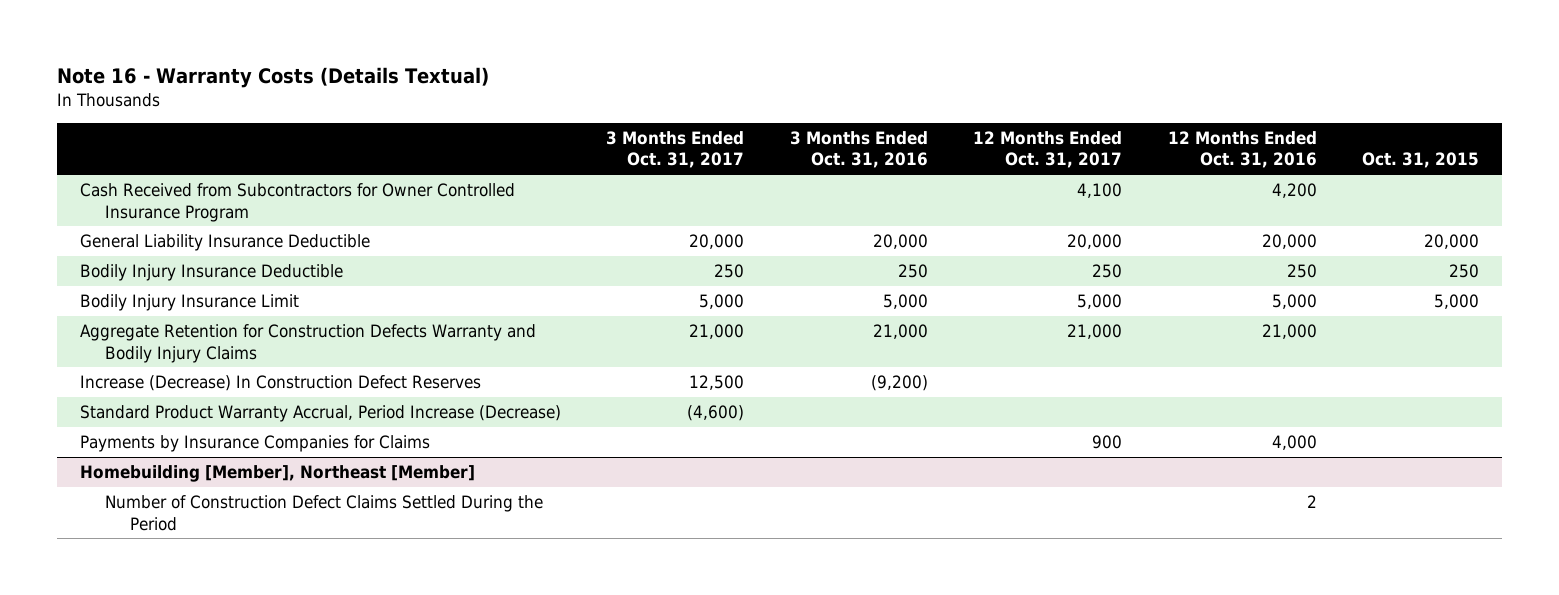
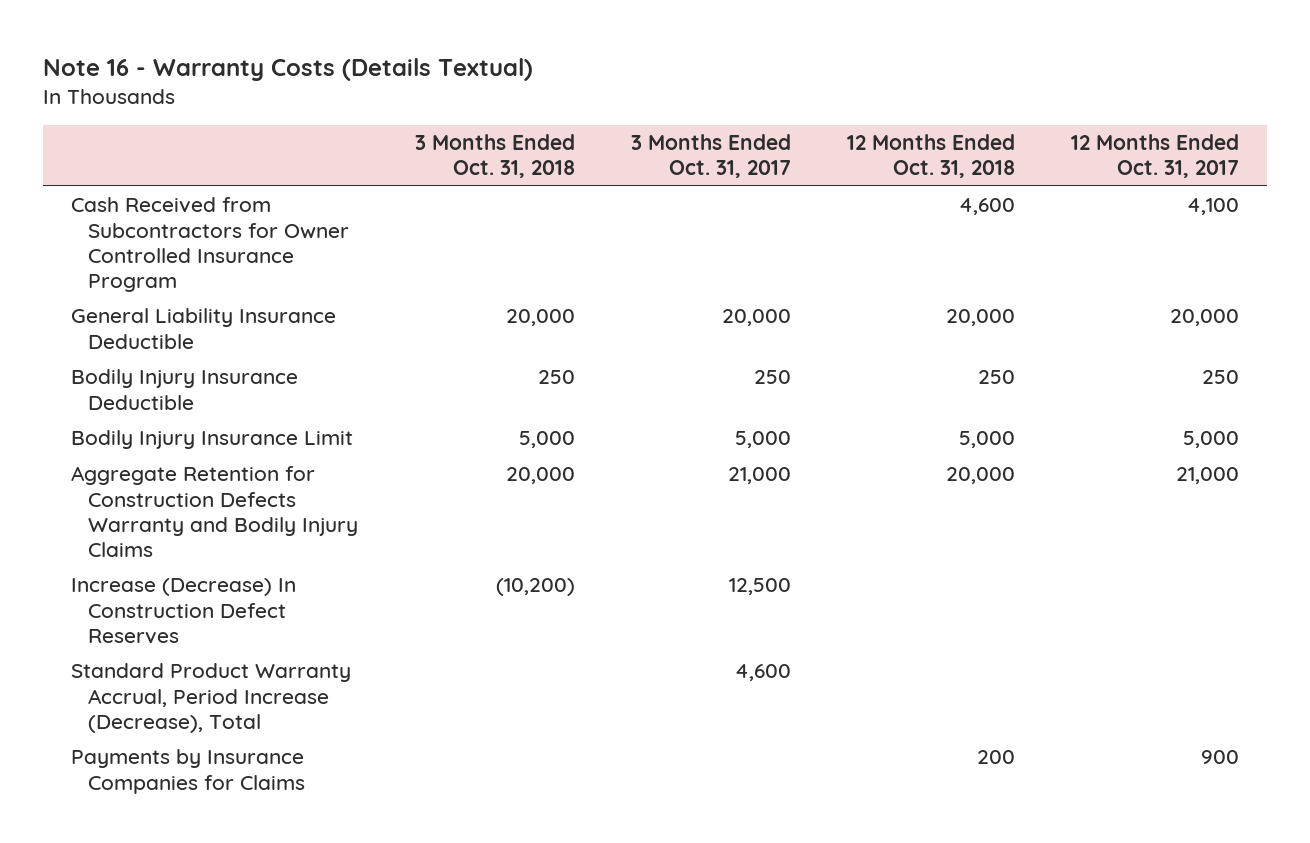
- | 3 Months Ended Oct. 31, 2017 | 3 Months Ended Oct. 31, 2016 | 12 Months Ended Oct. 31, 2017 | 12 Months Ended Oct. 31, 2016 | Oct. 31, 2015
+ | 3 Months Ended Oct. 31, 2018 | 3 Months Ended Oct. 31, 2017 | 12 Months Ended Oct. 31, 2018 | 12 Months Ended Oct. 31, 2017
- Standard Product Warranty Accrual, Period Increase (Decrease) | (4,600) | | | |
+ Standard Product Warranty Accrual, Period Increase (Decrease), Total | | 4,600 | |
- Homebuilding [Member], Northeast [Member]
- Number of Construction Defect Claims Settled During the Period | | | | 2 |

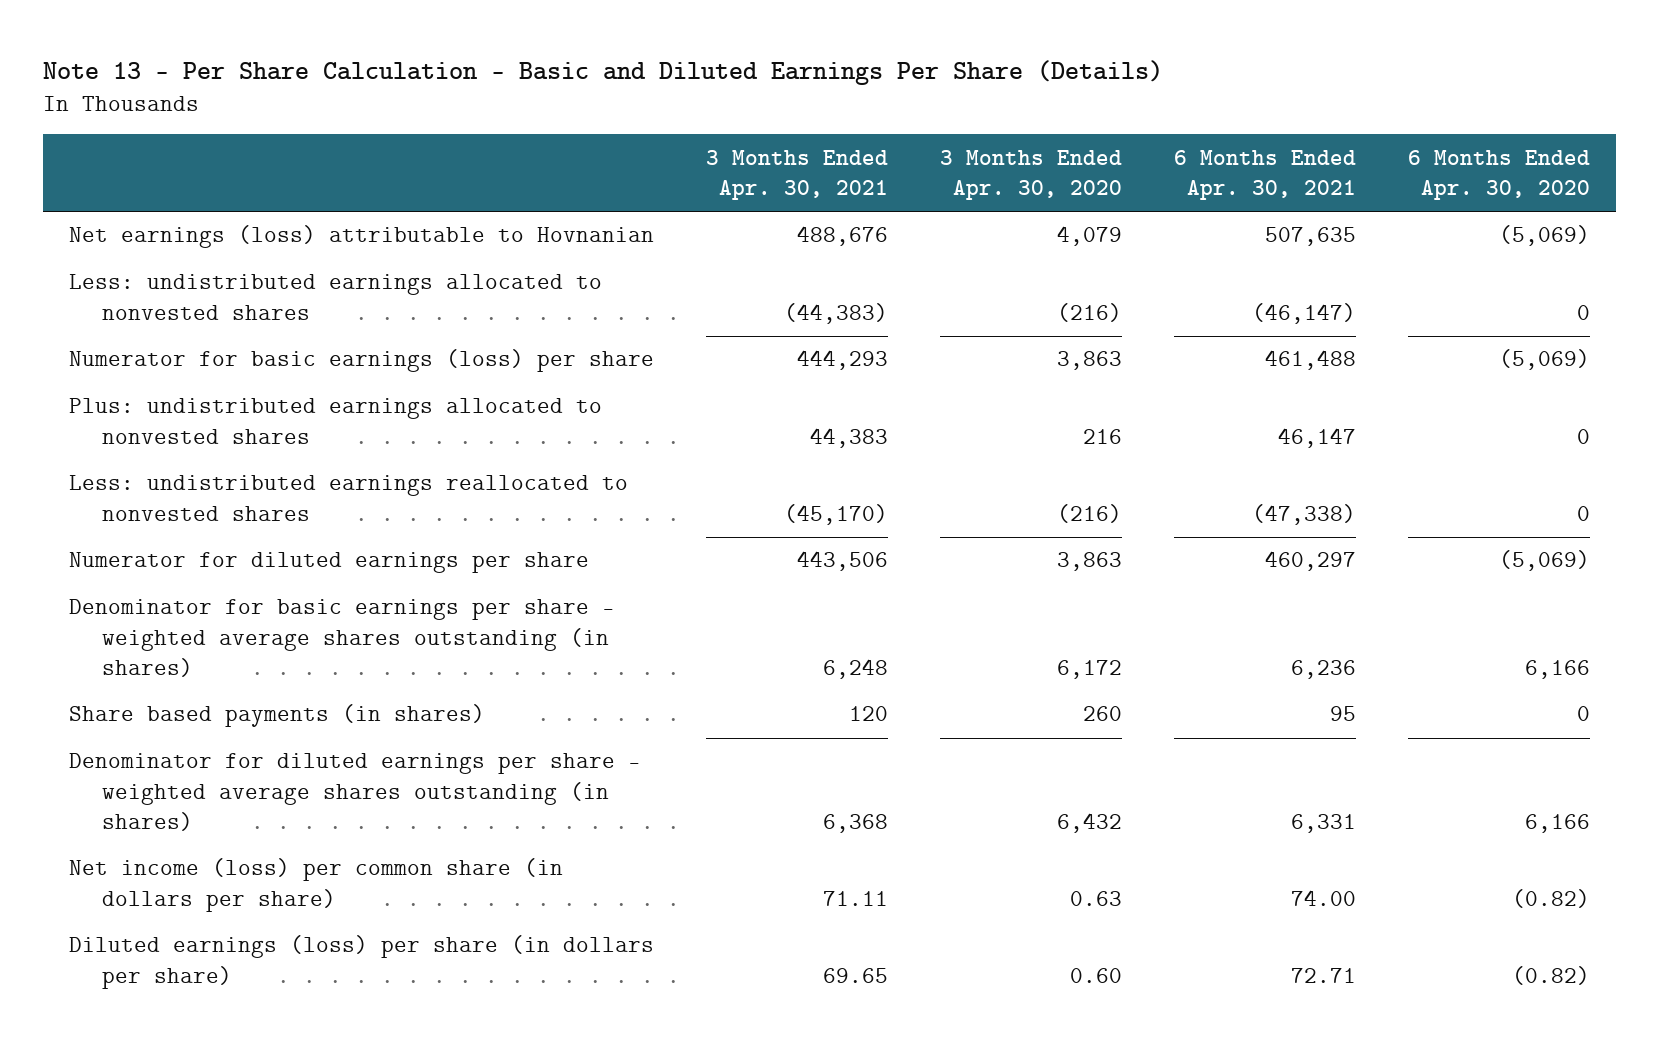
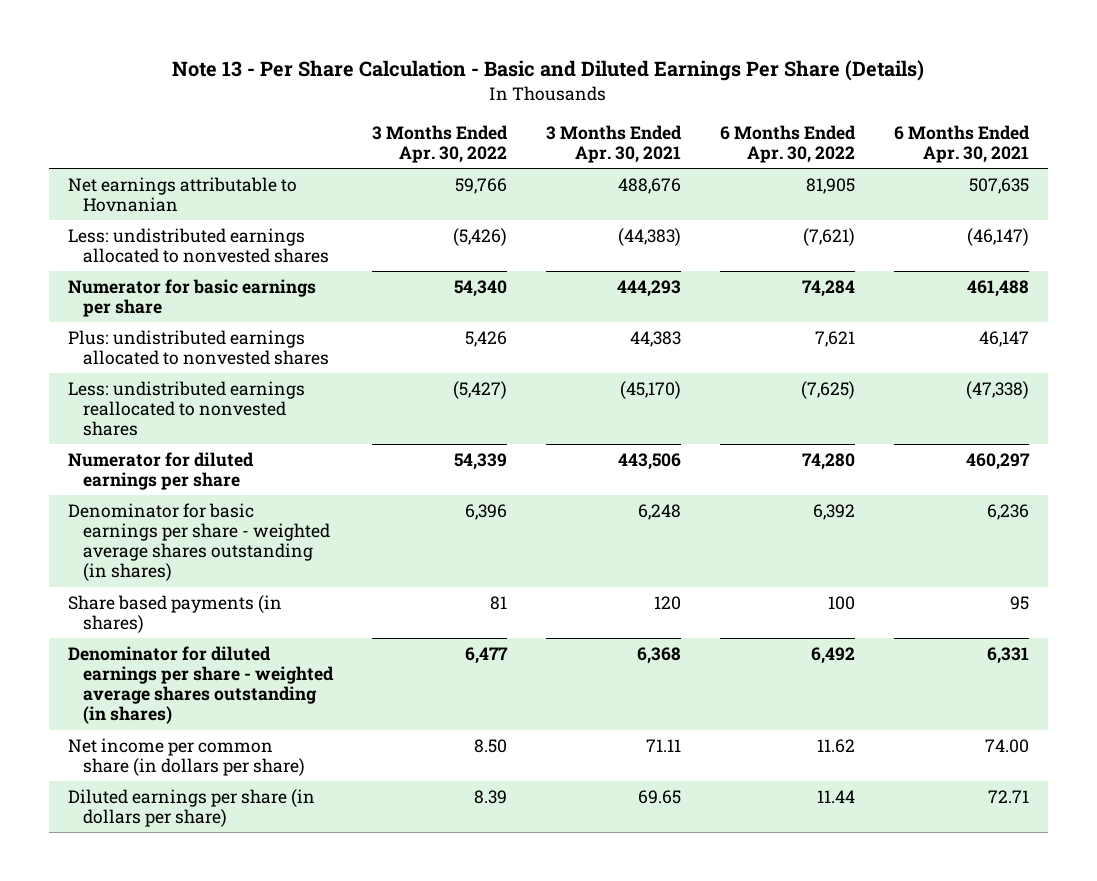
- | 3 Months Ended Apr. 30, 2021 | 3 Months Ended Apr. 30, 2020 | 6 Months Ended Apr. 30, 2021 | 6 Months Ended Apr. 30, 2020
+ | 3 Months Ended Apr. 30, 2022 | 3 Months Ended Apr. 30, 2021 | 6 Months Ended Apr. 30, 2022 | 6 Months Ended Apr. 30, 2021
- Net earnings (loss) attributable to Hovnanian | 488,676 | 4,079 | 507,635 | (5,069)
+ Net earnings attributable to Hovnanian | 59,766 | 488,676 | 81,905 | 507,635
- Numerator for basic earnings (loss) per share | 444,293 | 3,863 | 461,488 | (5,069)
+ Numerator for basic earnings per share | 54,340 | 444,293 | 74,284 | 461,488
- Net income (loss) per common share (in dollars per share) | 71.11 | 0.63 | 74.00 | (0.82)
- Diluted earnings (loss) per share (in dollars per share) | 69.65 | 0.60 | 72.71 | (0.82)
+ Net income per common share (in dollars per share) | 8.50 | 71.11 | 11.62 | 74.00
+ Diluted earnings per share (in dollars per share) | 8.39 | 69.65 | 11.44 | 72.71

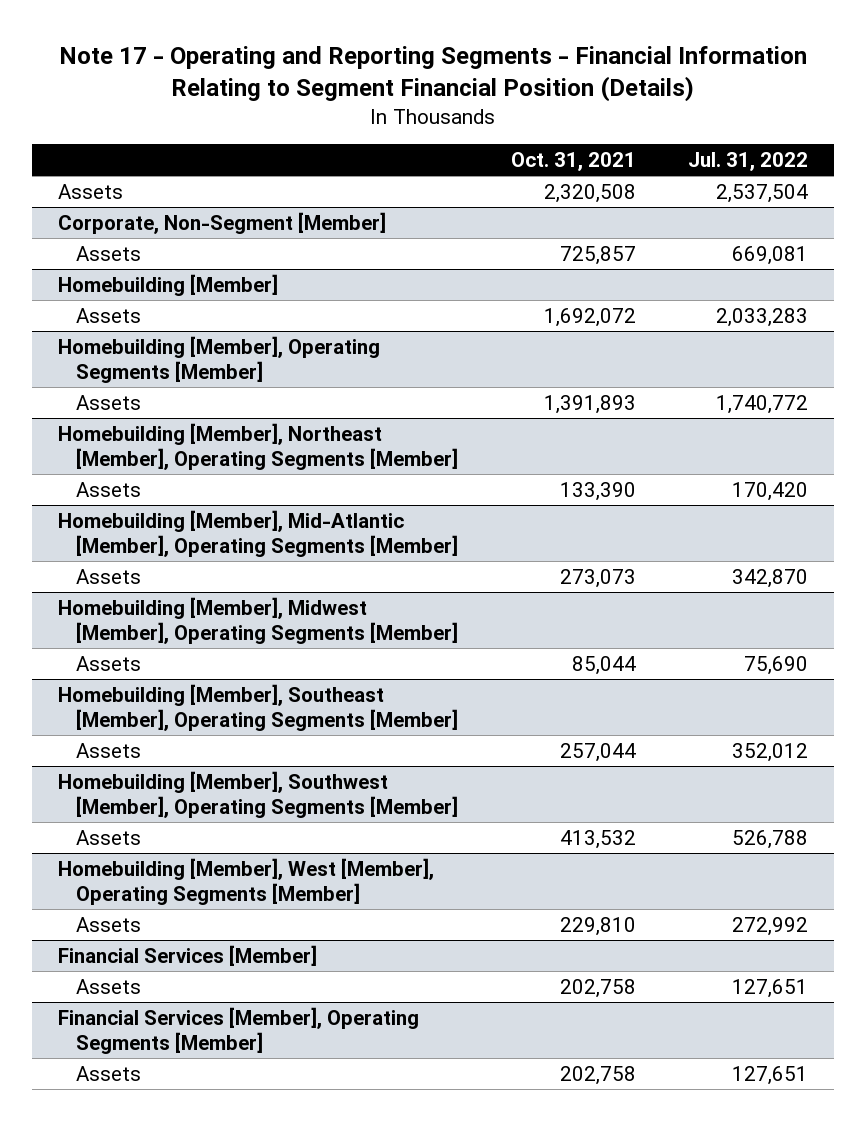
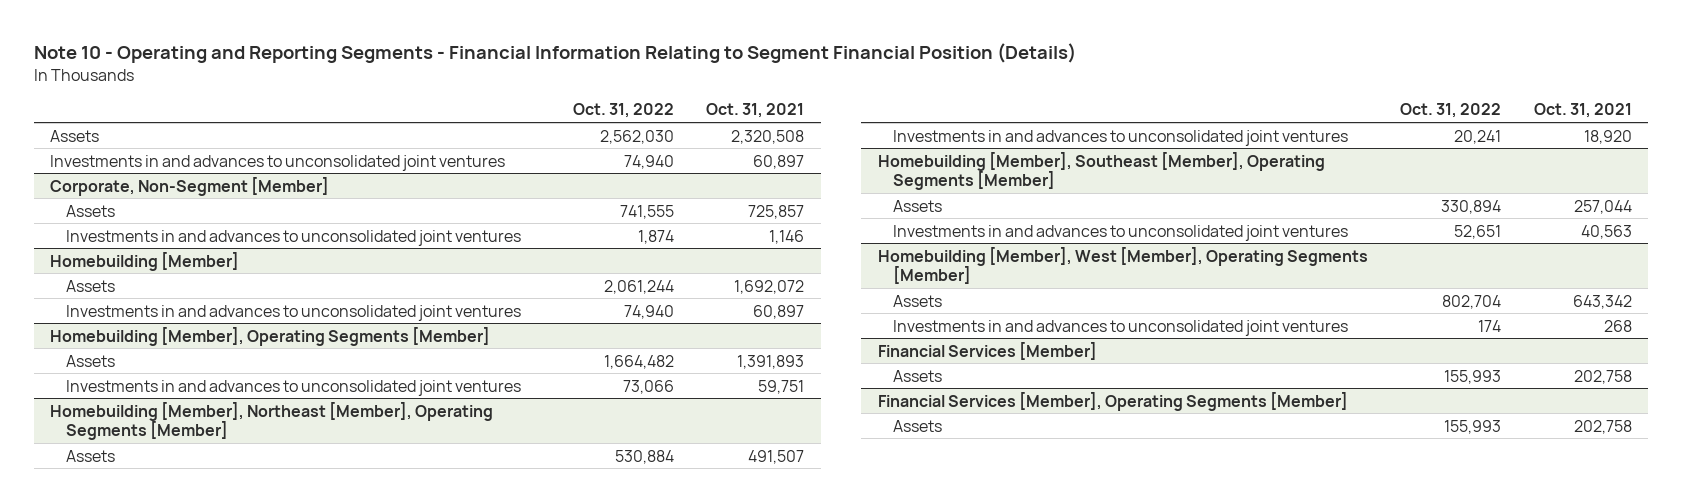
- Note 17 - Operating and Reporting Segments - Financial Information Relating to Segment Financial Position (Details)
+ Note 10 - Operating and Reporting Segments - Financial Information Relating to Segment Financial Position (Details)
- | Oct. 31, 2021 | Jul. 31, 2022
+ | Oct. 31, 2022 | Oct. 31, 2021
+ Investments in and advances to unconsolidated joint ventures | 74,940 | 60,897
@ Corporate, Non-Segment [Member]
+ Investments in and advances to unconsolidated joint ventures | 1,874 | 1,146
@ Homebuilding [Member]
+ Investments in and advances to unconsolidated joint ventures | 74,940 | 60,897
@ Homebuilding [Member], Operating Segments [Member]
+ Investments in and advances to unconsolidated joint ventures | 73,066 | 59,751
@ Homebuilding [Member], Northeast [Member], Operating Segments [Member]
- Assets | 133,390 | 170,420
- Homebuilding [Member], Mid-Atlantic [Member], Operating Segments [Member]
- Assets | 273,073 | 342,870
- Homebuilding [Member], Midwest [Member], Operating Segments [Member]
- Assets | 85,044 | 75,690
@ Homebuilding [Member], Northeast [Member], Operating Segments [Member]
+ Assets | 530,884 | 491,507
+ Investments in and advances to unconsolidated joint ventures | 20,241 | 18,920
- Homebuilding [Member], Southwest [Member], Operating Segments [Member]
- Assets | 413,532 | 526,788
@ Homebuilding [Member], Southeast [Member], Operating Segments [Member]
+ Investments in and advances to unconsolidated joint ventures | 52,651 | 40,563
@ Homebuilding [Member], West [Member], Operating Segments [Member]
- Assets | 229,810 | 272,992
+ Assets | 802,704 | 643,342
+ Investments in and advances to unconsolidated joint ventures | 174 | 268

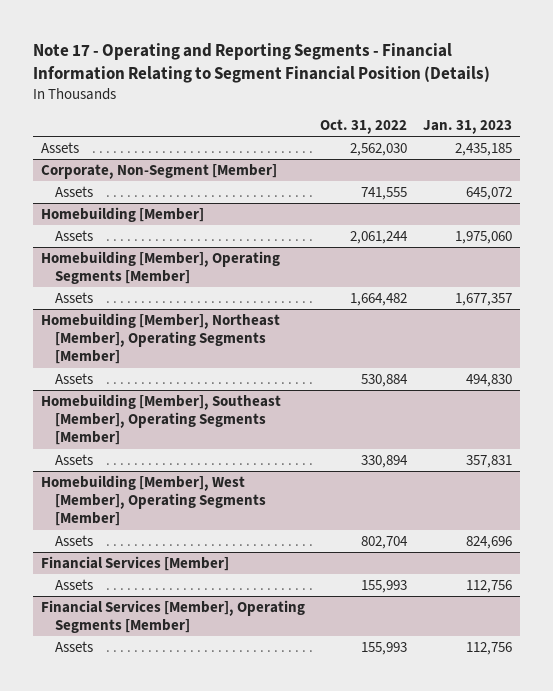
- Note 10 - Operating and Reporting Segments - Financial Information Relating to Segment Financial Position (Details)
+ Note 17 - Operating and Reporting Segments - Financial Information Relating to Segment Financial Position (Details)
- | Oct. 31, 2022 | Oct. 31, 2021
+ | Oct. 31, 2022 | Jan. 31, 2023
- Investments in and advances to unconsolidated joint ventures | 74,940 | 60,897
@ Corporate, Non-Segment [Member]
- Investments in and advances to unconsolidated joint ventures | 1,874 | 1,146
@ Homebuilding [Member]
- Investments in and advances to unconsolidated joint ventures | 74,940 | 60,897
@ Homebuilding [Member], Operating Segments [Member]
- Investments in and advances to unconsolidated joint ventures | 73,066 | 59,751
@ Homebuilding [Member], Northeast [Member], Operating Segments [Member]
- Investments in and advances to unconsolidated joint ventures | 20,241 | 18,920
@ Homebuilding [Member], Southeast [Member], Operating Segments [Member]
- Investments in and advances to unconsolidated joint ventures | 52,651 | 40,563
@ Homebuilding [Member], West [Member], Operating Segments [Member]
- Investments in and advances to unconsolidated joint ventures | 174 | 268

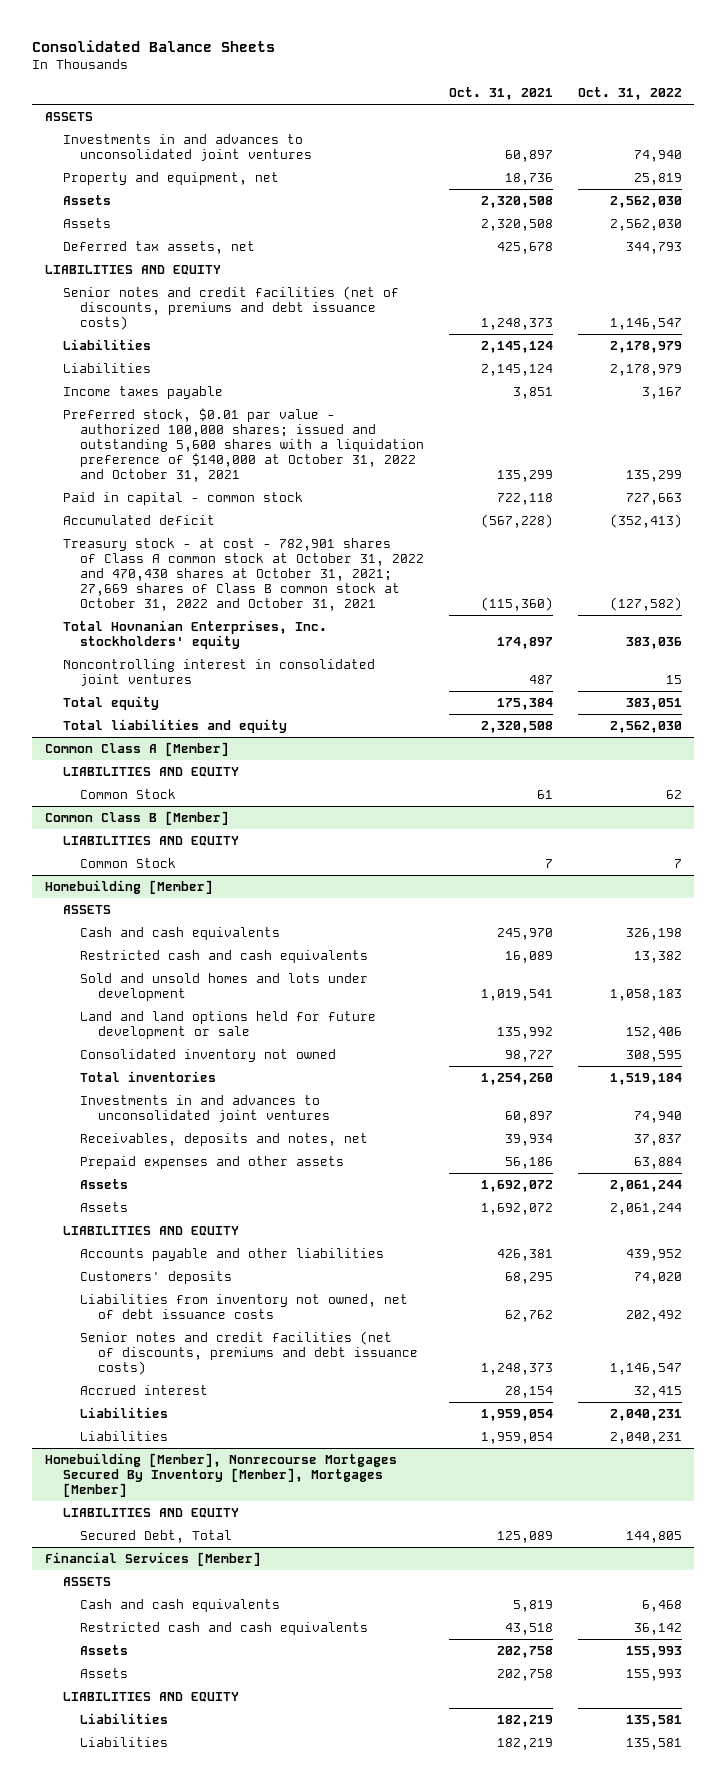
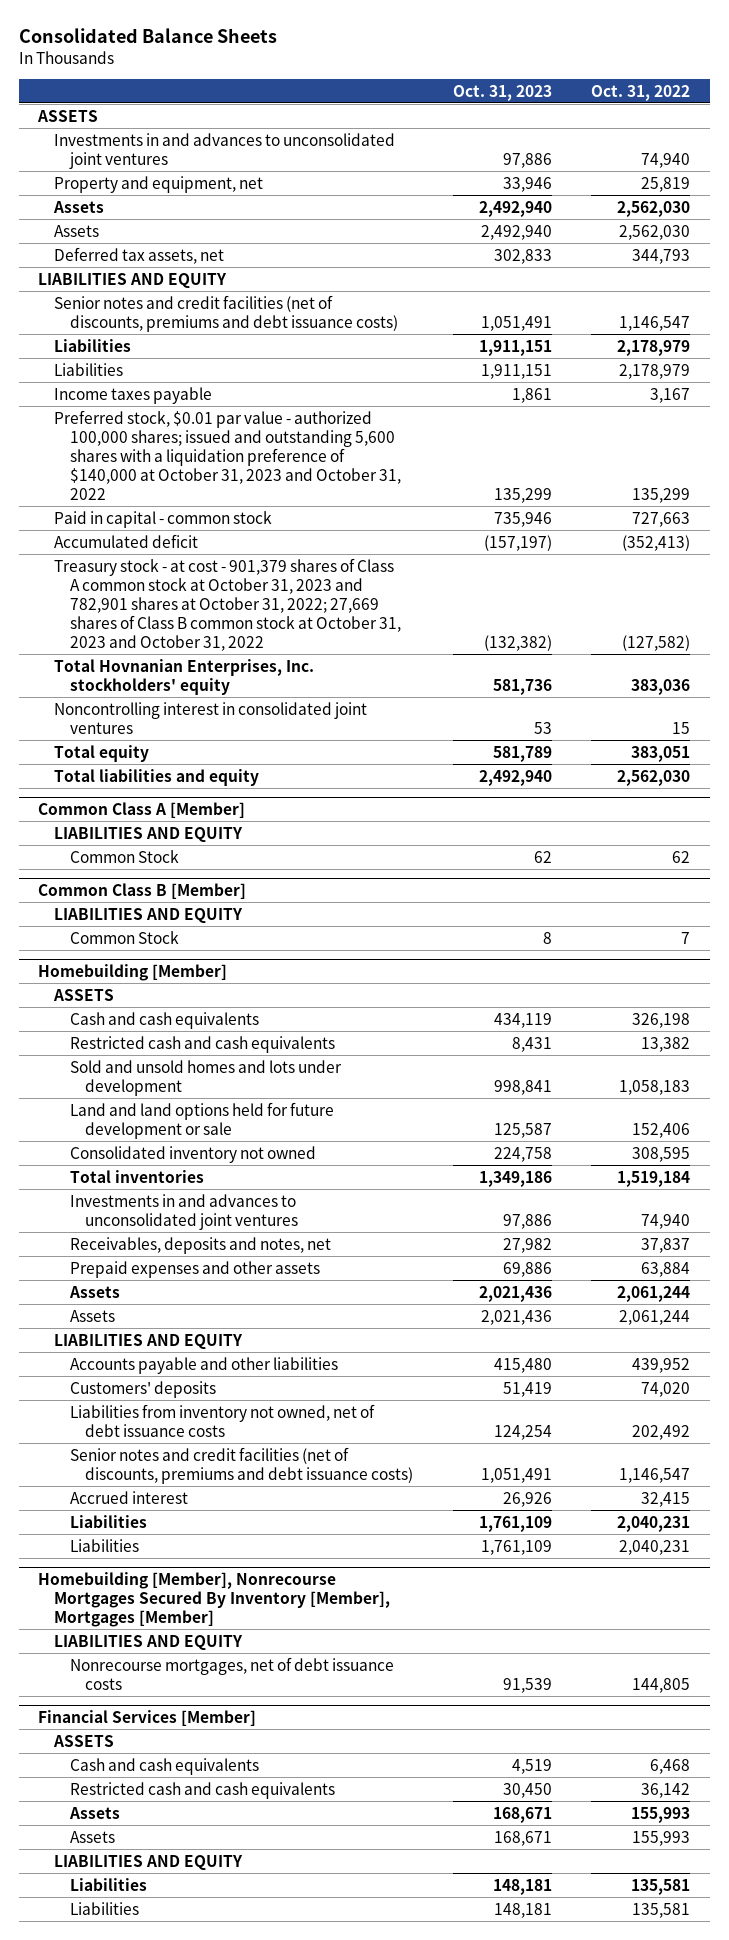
- | Oct. 31, 2021 | Oct. 31, 2022
+ | Oct. 31, 2023 | Oct. 31, 2022
- Preferred stock, $0.01 par value - authorized 100,000 shares; issued and outstanding 5,600 shares with a liquidation preference of $140,000 at October 31, 2022 and October 31, 2021 | 135,299 | 135,299
+ Preferred stock, $0.01 par value - authorized 100,000 shares; issued and outstanding 5,600 shares with a liquidation preference of $140,000 at October 31, 2023 and October 31, 2022 | 135,299 | 135,299
- Treasury stock - at cost - 782,901 shares of Class A common stock at October 31, 2022 and 470,430 shares at October 31, 2021; 27,669 shares of Class B common stock at October 31, 2022 and October 31, 2021 | (115,360) | (127,582)
+ Treasury stock - at cost - 901,379 shares of Class A common stock at October 31, 2023 and 782,901 shares at October 31, 2022; 27,669 shares of Class B common stock at October 31, 2023 and October 31, 2022 | (132,382) | (127,582)
@ Homebuilding [Member], Nonrecourse Mortgages Secured By Inventory [Member], Mortgages [Member]
- Secured Debt, Total | 125,089 | 144,805
+ Nonrecourse mortgages, net of debt issuance costs | 91,539 | 144,805

